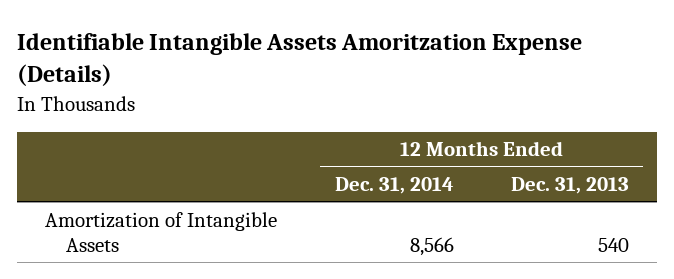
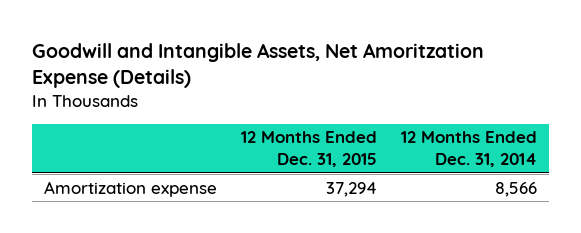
- Identifiable Intangible Assets Amoritzation Expense (Details)
+ Goodwill and Intangible Assets, Net Amoritzation Expense (Details)
- | 12 Months Ended Dec. 31, 2014 | 12 Months Ended Dec. 31, 2013
+ | 12 Months Ended Dec. 31, 2015 | 12 Months Ended Dec. 31, 2014
- Amortization of Intangible Assets | 8,566 | 540
+ Amortization expense | 37,294 | 8,566

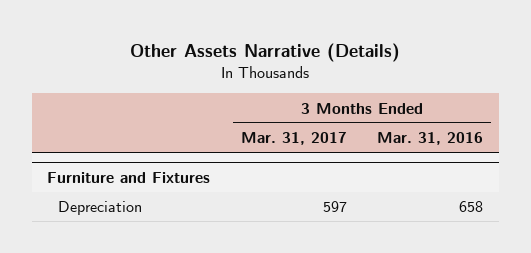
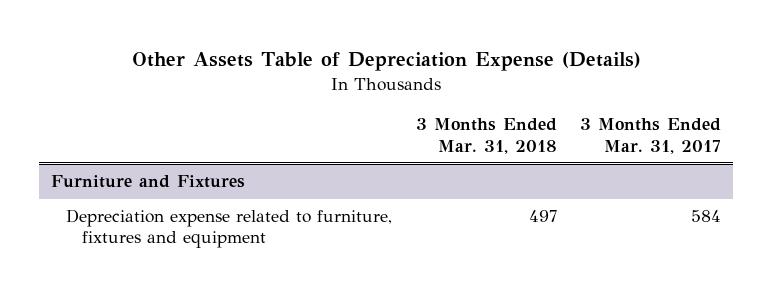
- Other Assets Narrative (Details)
+ Other Assets Table of Depreciation Expense (Details)
- | 3 Months Ended Mar. 31, 2017 | 3 Months Ended Mar. 31, 2016
+ | 3 Months Ended Mar. 31, 2018 | 3 Months Ended Mar. 31, 2017
@ Furniture and Fixtures
- Depreciation | 597 | 658
+ Depreciation expense related to furniture, fixtures and equipment | 497 | 584

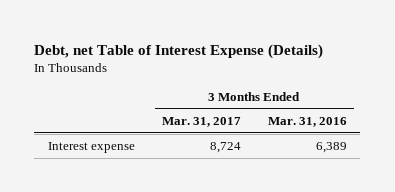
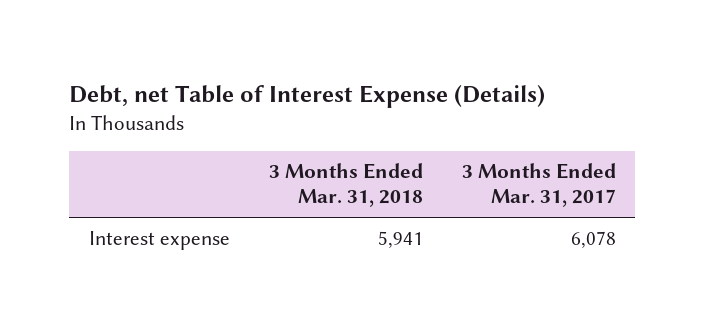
- | 3 Months Ended Mar. 31, 2017 | 3 Months Ended Mar. 31, 2016
+ | 3 Months Ended Mar. 31, 2018 | 3 Months Ended Mar. 31, 2017
- Interest expense | 8,724 | 6,389
+ Interest expense | 5,941 | 6,078

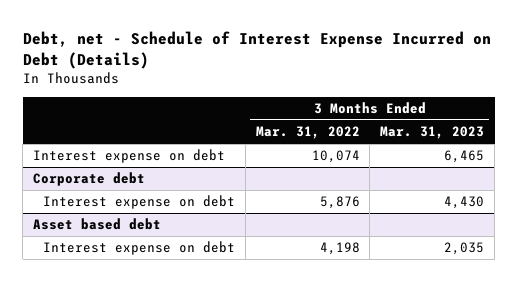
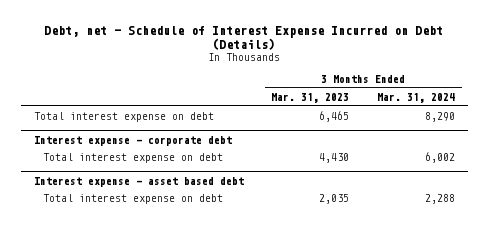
- | 3 Months Ended Mar. 31, 2022 | 3 Months Ended Mar. 31, 2023
+ | 3 Months Ended Mar. 31, 2023 | 3 Months Ended Mar. 31, 2024
- Interest expense on debt | 10,074 | 6,465
- Corporate debt
- Interest expense on debt | 5,876 | 4,430
- Asset based debt
- Interest expense on debt | 4,198 | 2,035
+ Total interest expense on debt | 6,465 | 8,290
+ Interest expense - corporate debt
+ Total interest expense on debt | 4,430 | 6,002
+ Interest expense - asset based debt
+ Total interest expense on debt | 2,035 | 2,288

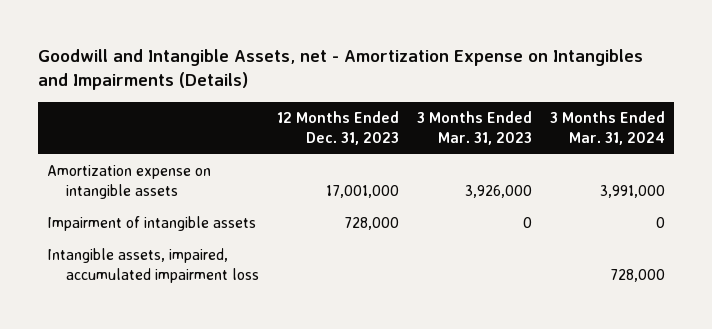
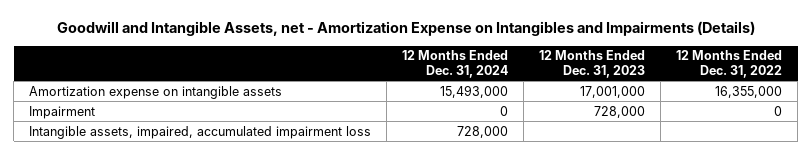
- | 12 Months Ended Dec. 31, 2023 | 3 Months Ended Mar. 31, 2023 | 3 Months Ended Mar. 31, 2024
+ | 12 Months Ended Dec. 31, 2024 | 12 Months Ended Dec. 31, 2023 | 12 Months Ended Dec. 31, 2022
- Impairment of intangible assets | 728,000 | 0 | 0
+ Impairment | 0 | 728,000 | 0

